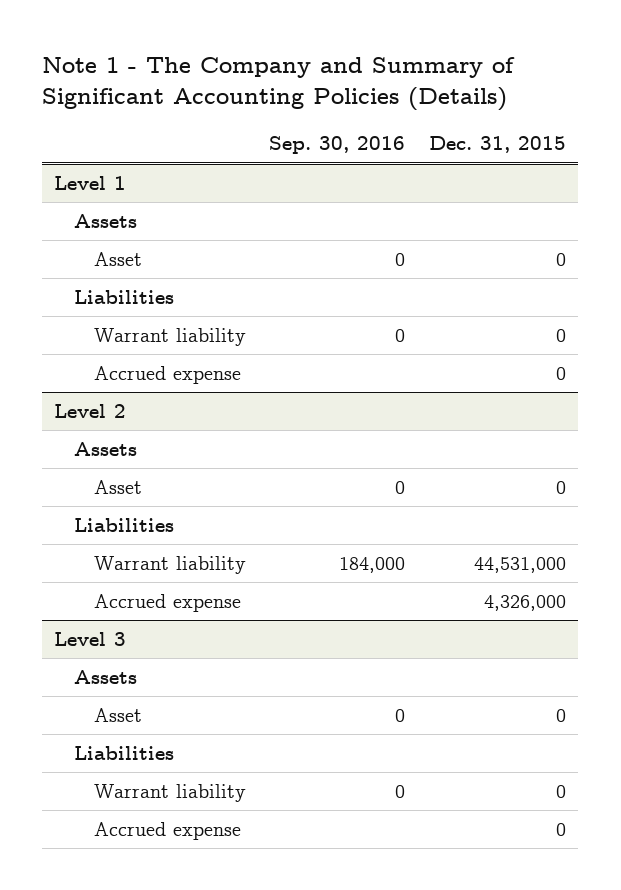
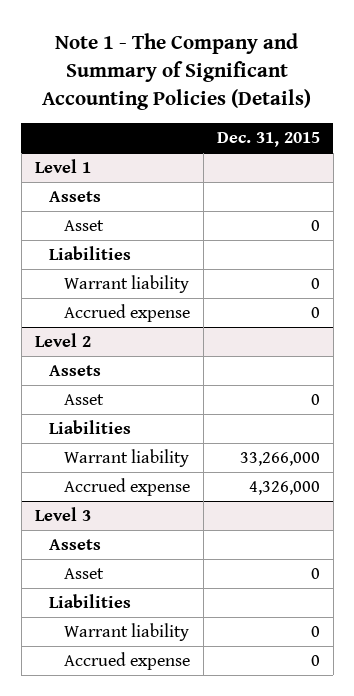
- | Sep. 30, 2016 | Dec. 31, 2015
+ | Dec. 31, 2015
@ Level 2
- Warrant liability | 184,000 | 44,531,000
+ Warrant liability | 33,266,000

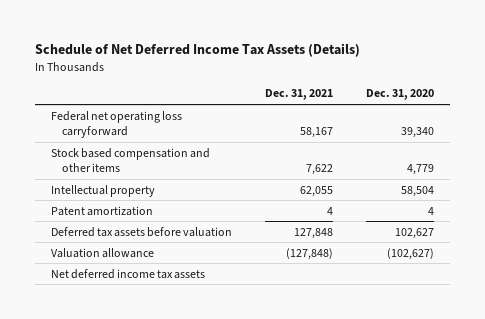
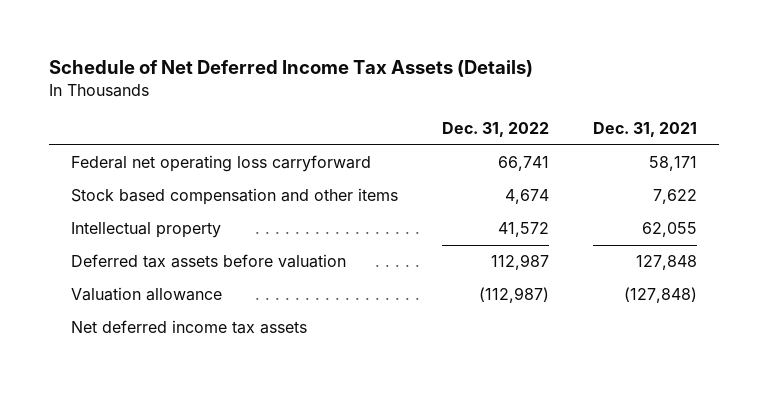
- | Dec. 31, 2021 | Dec. 31, 2020
+ | Dec. 31, 2022 | Dec. 31, 2021
- Federal net operating loss carryforward | 58,167 | 39,340
+ Federal net operating loss carryforward | 66,741 | 58,171
- Patent amortization | 4 | 4

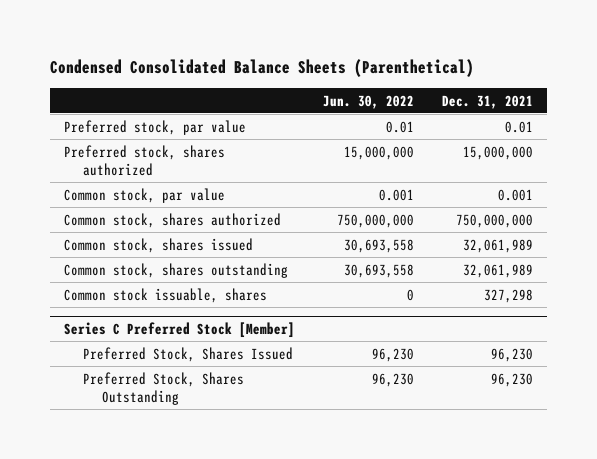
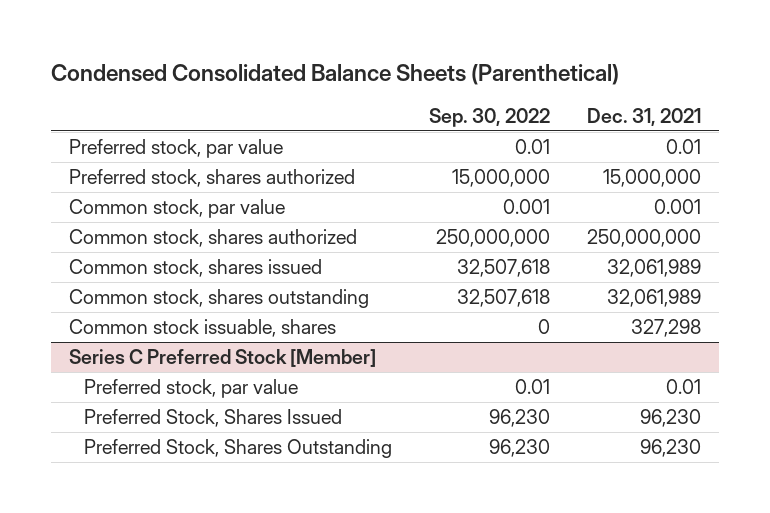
- | Jun. 30, 2022 | Dec. 31, 2021
+ | Sep. 30, 2022 | Dec. 31, 2021
- Common stock, shares authorized | 750,000,000 | 750,000,000
+ Common stock, shares authorized | 250,000,000 | 250,000,000
@ Series C Preferred Stock [Member]
+ Preferred stock, par value | 0.01 | 0.01

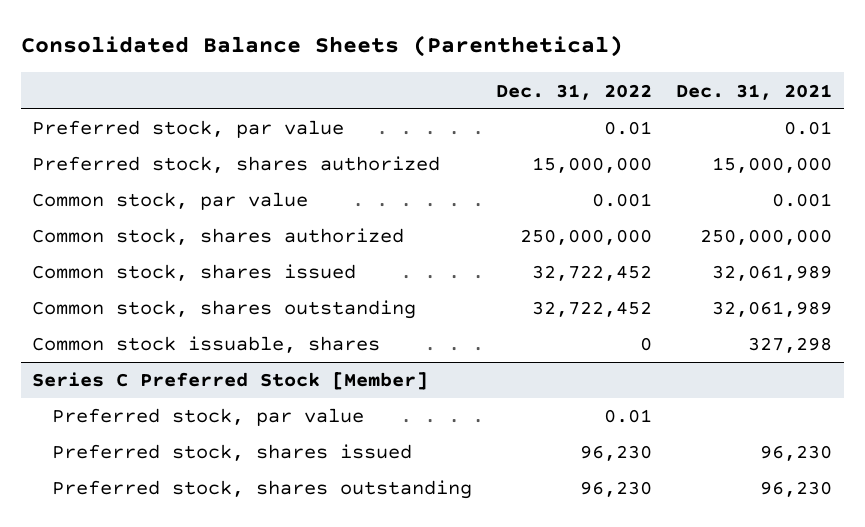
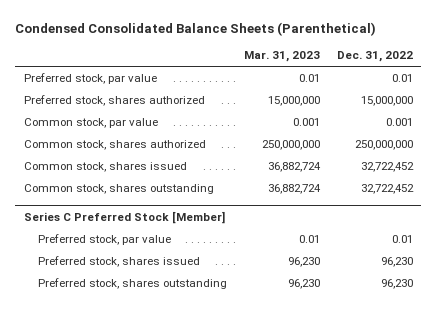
- Consolidated Balance Sheets (Parenthetical)
+ Condensed Consolidated Balance Sheets (Parenthetical)
- | Dec. 31, 2022 | Dec. 31, 2021
+ | Mar. 31, 2023 | Dec. 31, 2022
- Common stock issuable, shares | 0 | 327,298

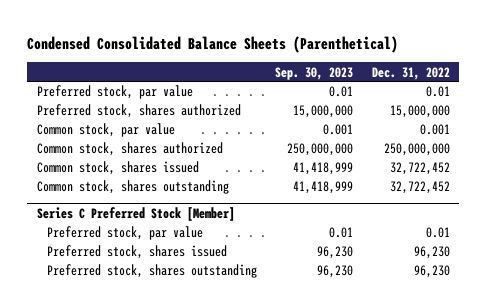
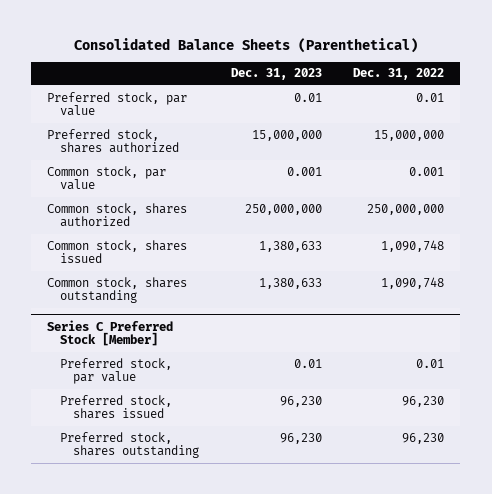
- Condensed Consolidated Balance Sheets (Parenthetical)
+ Consolidated Balance Sheets (Parenthetical)
- | Sep. 30, 2023 | Dec. 31, 2022
+ | Dec. 31, 2023 | Dec. 31, 2022
- Common stock, shares issued | 41,418,999 | 32,722,452
- Common stock, shares outstanding | 41,418,999 | 32,722,452
+ Common stock, shares issued | 1,380,633 | 1,090,748
+ Common stock, shares outstanding | 1,380,633 | 1,090,748

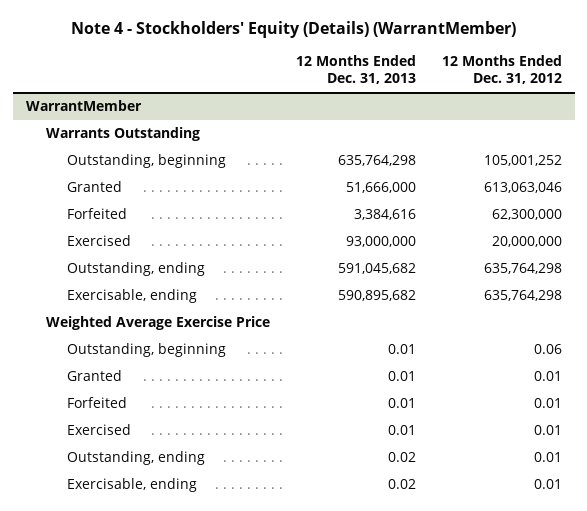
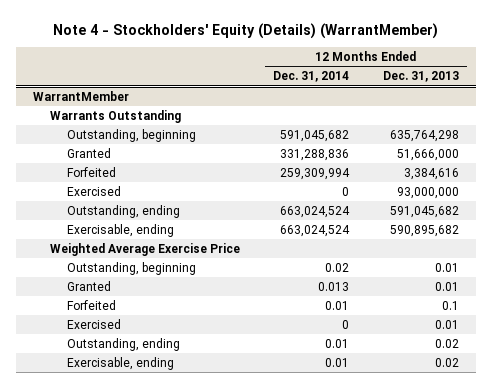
- | 12 Months Ended Dec. 31, 2013 | 12 Months Ended Dec. 31, 2012
+ | 12 Months Ended Dec. 31, 2014 | 12 Months Ended Dec. 31, 2013
@ WarrantMember
- Forfeited | 0.01 | 0.01
+ Forfeited | 0.01 | 0.1

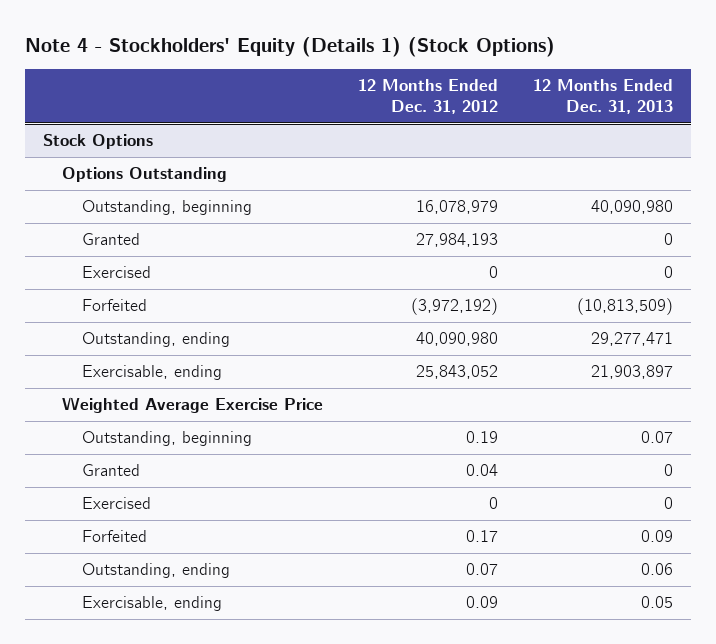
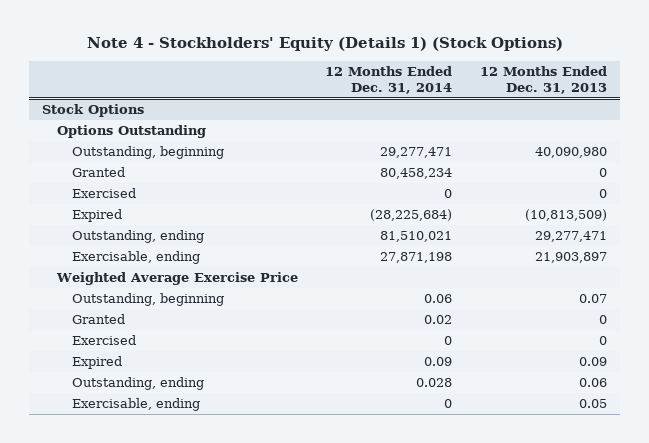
- | 12 Months Ended Dec. 31, 2012 | 12 Months Ended Dec. 31, 2013
+ | 12 Months Ended Dec. 31, 2014 | 12 Months Ended Dec. 31, 2013
@ Stock Options
- Forfeited | (3,972,192) | (10,813,509)
+ Expired | (28,225,684) | (10,813,509)
- Forfeited | 0.17 | 0.09
+ Expired | 0.09 | 0.09

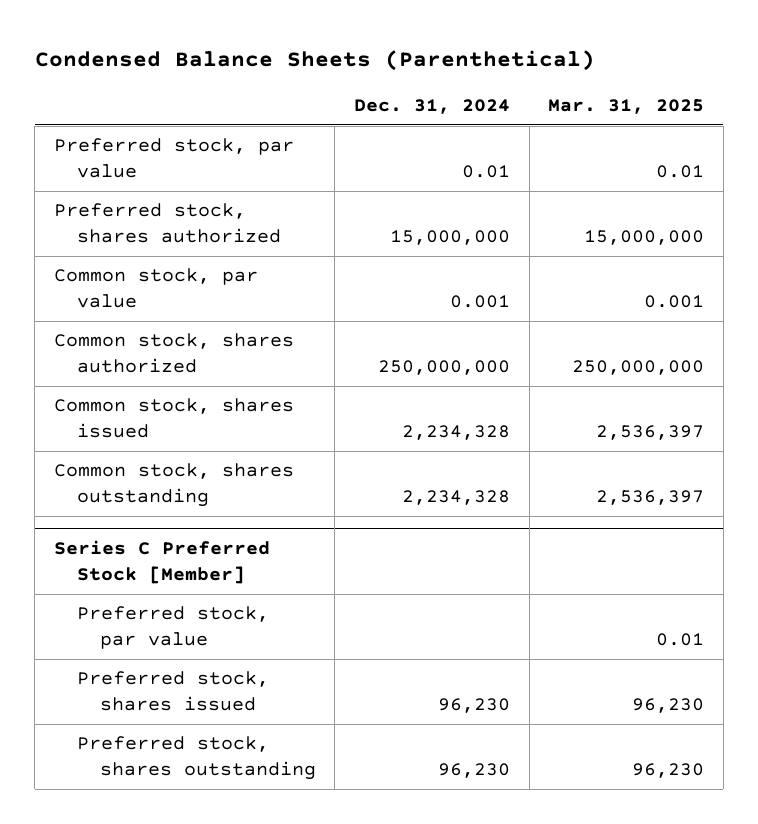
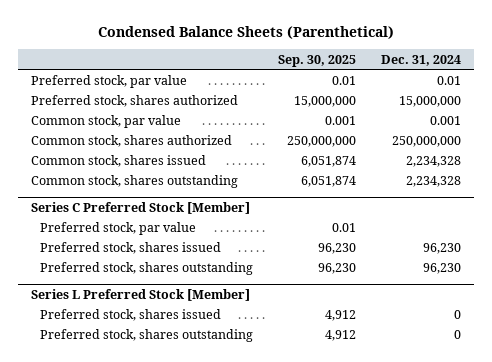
- | Dec. 31, 2024 | Mar. 31, 2025
+ | Sep. 30, 2025 | Dec. 31, 2024
+ Series L Preferred Stock [Member]
+ Preferred stock, shares issued | 4,912 | 0
+ Preferred stock, shares outstanding | 4,912 | 0

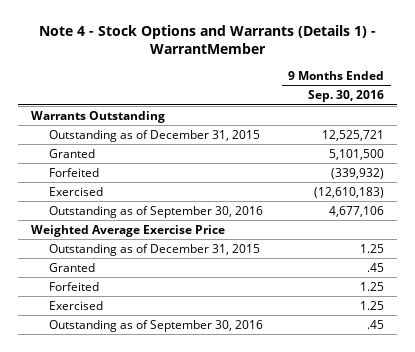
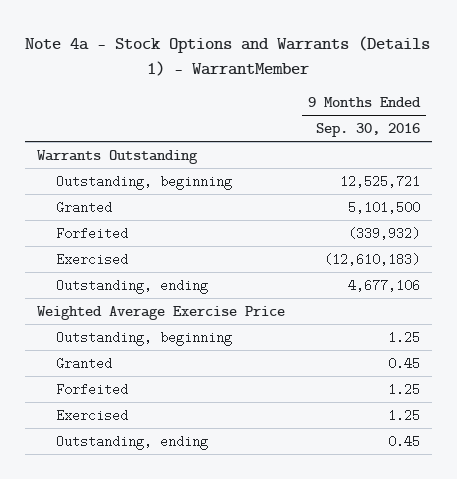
- Note 4 - Stock Options and Warrants (Details 1) - WarrantMember
+ Note 4a - Stock Options and Warrants (Details 1) - WarrantMember
- Outstanding as of December 31, 2015 | 12,525,721
+ Outstanding, beginning | 12,525,721
- Outstanding as of September 30, 2016 | 4,677,106
+ Outstanding, ending | 4,677,106
- Outstanding as of December 31, 2015 | 1.25
- Granted | .45
+ Outstanding, beginning | 1.25
+ Granted | 0.45
- Outstanding as of September 30, 2016 | .45
+ Outstanding, ending | 0.45

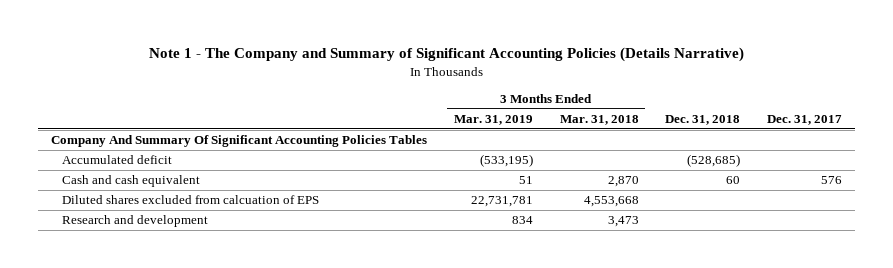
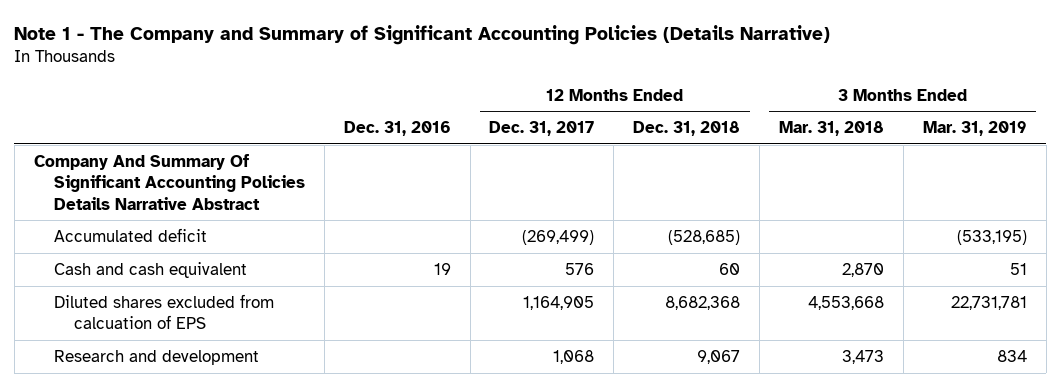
- | 3 Months Ended Mar. 31, 2019 | 3 Months Ended Mar. 31, 2018 | Dec. 31, 2018 | Dec. 31, 2017
+ | Dec. 31, 2016 | 12 Months Ended Dec. 31, 2017 | 12 Months Ended Dec. 31, 2018 | 3 Months Ended Mar. 31, 2018 | 3 Months Ended Mar. 31, 2019
- Company And Summary Of Significant Accounting Policies Tables
+ Company And Summary Of Significant Accounting Policies Details Narrative Abstract

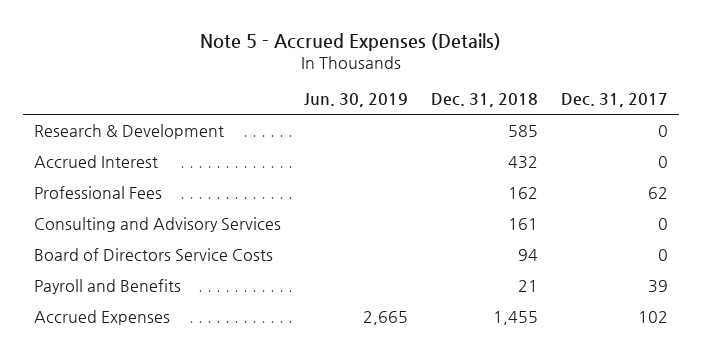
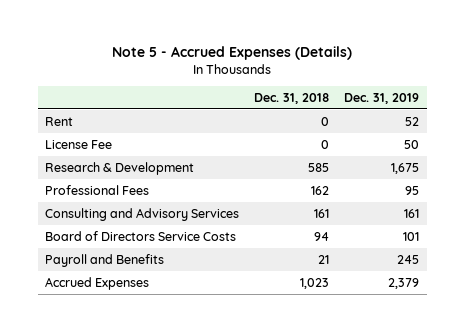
- | Jun. 30, 2019 | Dec. 31, 2018 | Dec. 31, 2017
+ | Dec. 31, 2018 | Dec. 31, 2019
+ Rent | 0 | 52
+ License Fee | 0 | 50
- Accrued Interest | | 432 | 0
- Accrued Expenses | 2,665 | 1,455 | 102
+ Accrued Expenses | 1,023 | 2,379

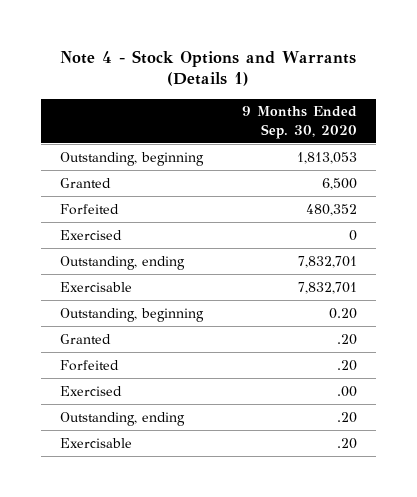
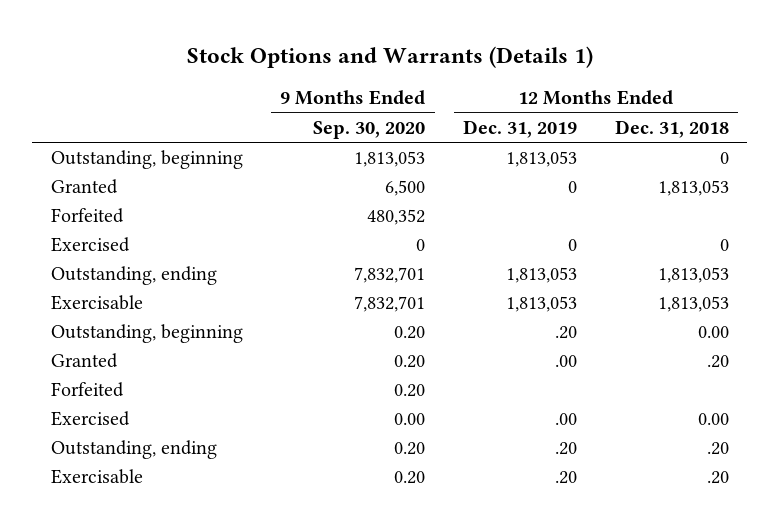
- Note 4 - Stock Options and Warrants (Details 1)
+ Stock Options and Warrants (Details 1)
- | 9 Months Ended Sep. 30, 2020
+ | 9 Months Ended Sep. 30, 2020 | 12 Months Ended Dec. 31, 2019 | 12 Months Ended Dec. 31, 2018
- Granted | .20
- Forfeited | .20
- Exercised | .00
- Outstanding, ending | .20
- Exercisable | .20
+ Granted | 0.20 | .00 | .20
+ Forfeited | 0.20 | |
+ Exercised | 0.00 | .00 | 0.00
+ Outstanding, ending | 0.20 | .20 | .20
+ Exercisable | 0.20 | .20 | .20

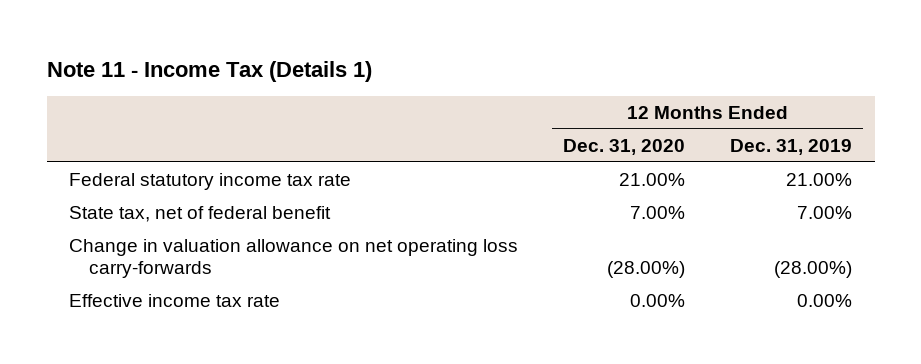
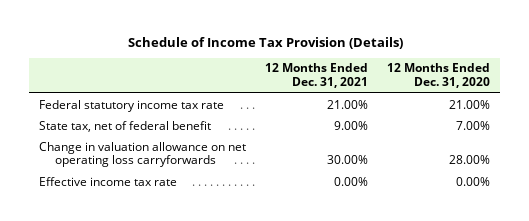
- Note 11 - Income Tax (Details 1)
+ Schedule of Income Tax Provision (Details)
- | 12 Months Ended Dec. 31, 2020 | 12 Months Ended Dec. 31, 2019
+ | 12 Months Ended Dec. 31, 2021 | 12 Months Ended Dec. 31, 2020
- Change in valuation allowance on net operating loss carry-forwards | (28.00%) | (28.00%)
+ Change in valuation allowance on net operating loss carryforwards | 30.00% | 28.00%

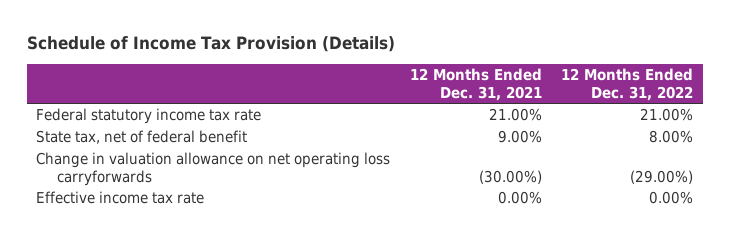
- | 12 Months Ended Dec. 31, 2021 | 12 Months Ended Dec. 31, 2020
+ | 12 Months Ended Dec. 31, 2021 | 12 Months Ended Dec. 31, 2022
- Change in valuation allowance on net operating loss carryforwards | 30.00% | 28.00%
+ Change in valuation allowance on net operating loss carryforwards | (30.00%) | (29.00%)

